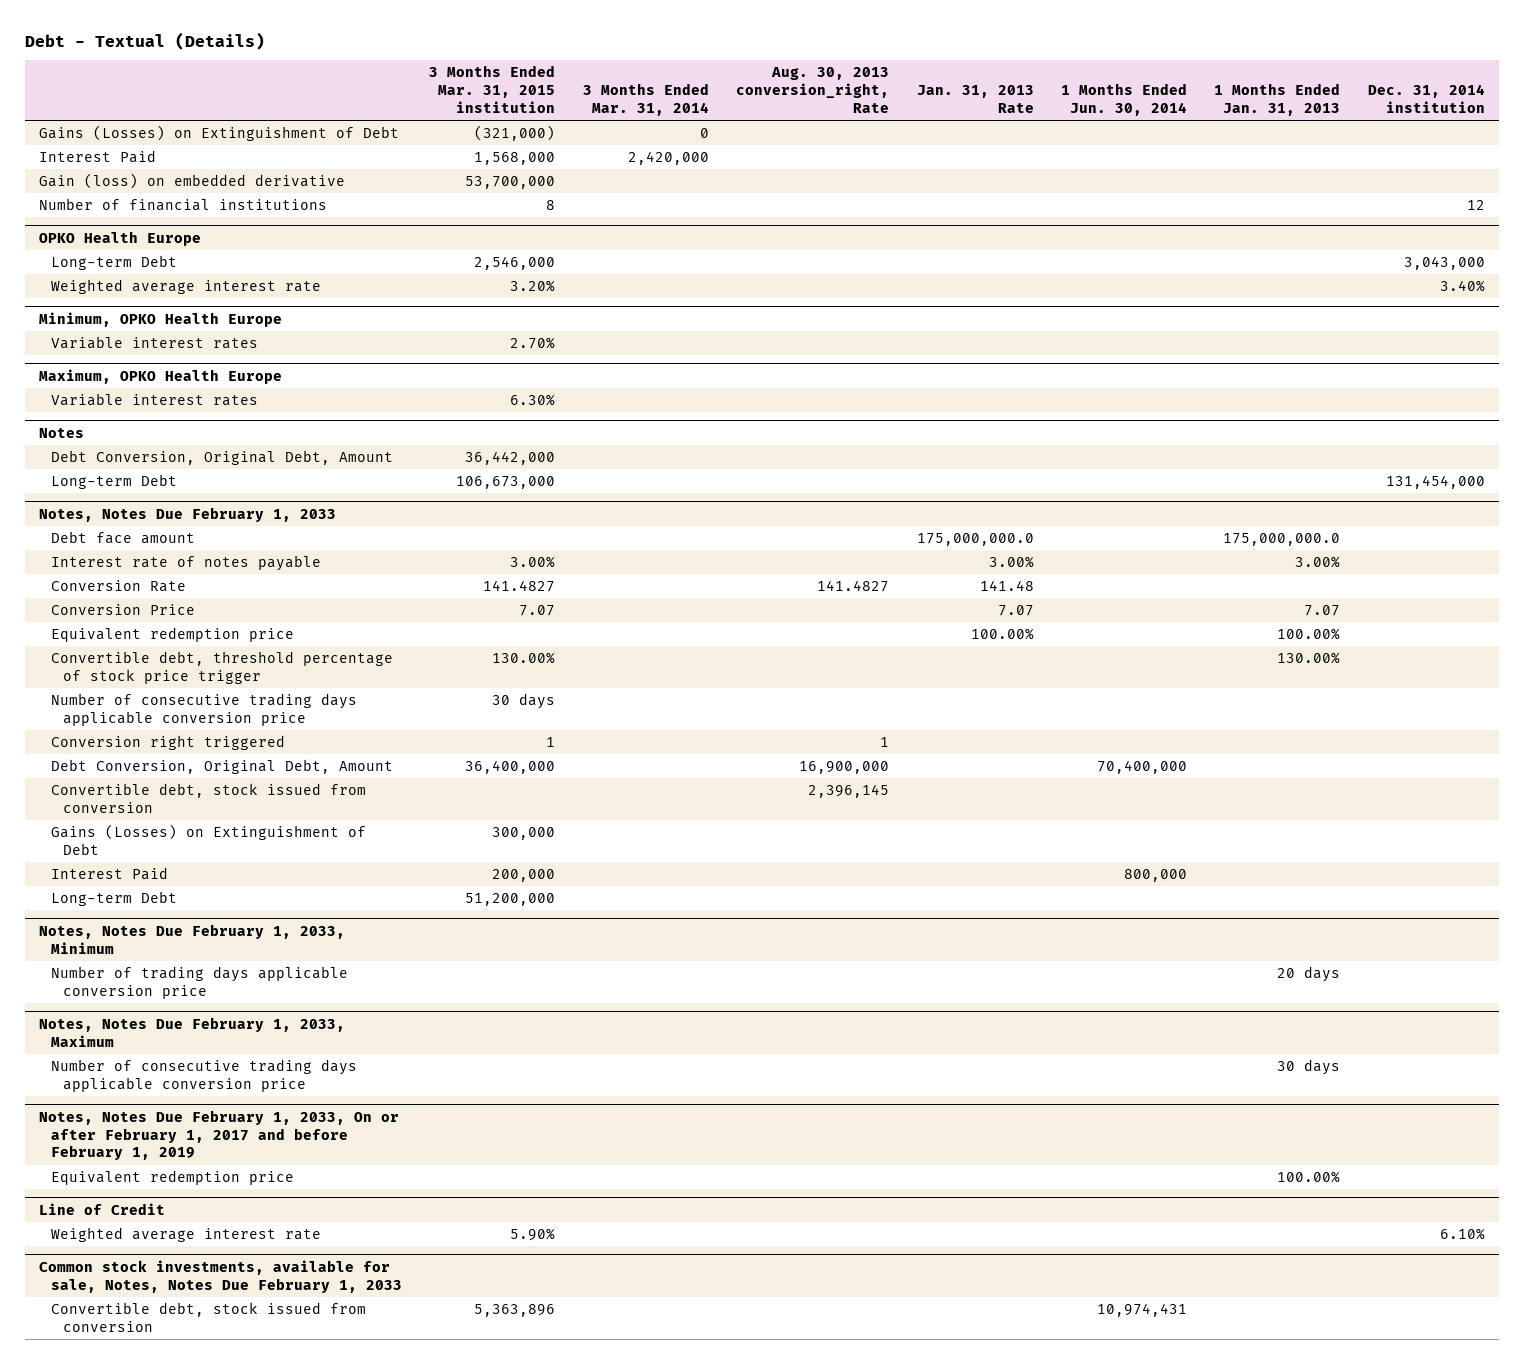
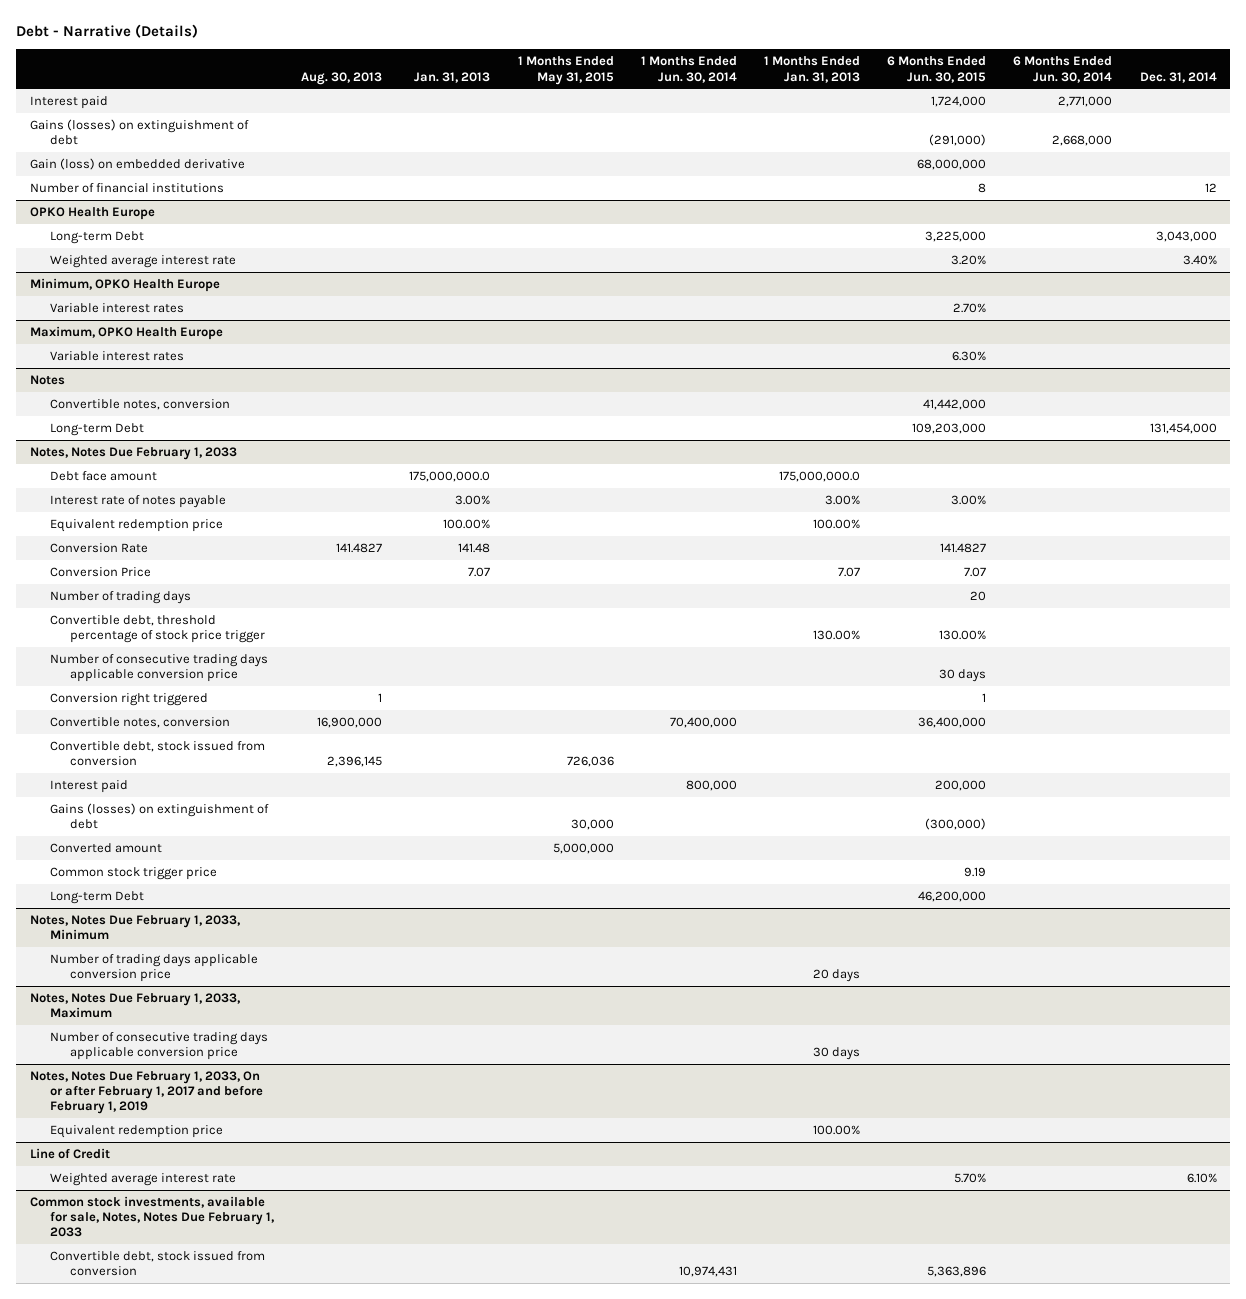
- Debt - Textual (Details)
+ Debt - Narrative (Details)
- | 3 Months Ended Mar. 31, 2015 institution | 3 Months Ended Mar. 31, 2014 | Aug. 30, 2013 conversion_right, Rate | Jan. 31, 2013 Rate | 1 Months Ended Jun. 30, 2014 | 1 Months Ended Jan. 31, 2013 | Dec. 31, 2014 institution
+ | Aug. 30, 2013 | Jan. 31, 2013 | 1 Months Ended May 31, 2015 | 1 Months Ended Jun. 30, 2014 | 1 Months Ended Jan. 31, 2013 | 6 Months Ended Jun. 30, 2015 | 6 Months Ended Jun. 30, 2014 | Dec. 31, 2014
- Gains (Losses) on Extinguishment of Debt | (321,000) | 0 | | | | |
- Interest Paid | 1,568,000 | 2,420,000 | | | | |
+ Interest paid | | | | | | 1,724,000 | 2,771,000 |
+ Gains (losses) on extinguishment of debt | | | | | | (291,000) | 2,668,000 |
@ Notes
- Debt Conversion, Original Debt, Amount | 36,442,000 | | | | | |
+ Convertible notes, conversion | | | | | | 41,442,000 | |
@ Notes, Notes Due February 1, 2033
moved up: Equivalent redemption price | | 100.00% | | | 100.00% | | |
+ Number of trading days | | | | | | 20 | |
- Debt Conversion, Original Debt, Amount | 36,400,000 | | 16,900,000 | | 70,400,000 | |
+ Convertible notes, conversion | 16,900,000 | | | 70,400,000 | | 36,400,000 | |
- Gains (Losses) on Extinguishment of Debt | 300,000 | | | | | |
- Interest Paid | 200,000 | | | | 800,000 | |
+ Interest paid | | | | 800,000 | | 200,000 | |
+ Gains (losses) on extinguishment of debt | | | 30,000 | | | (300,000) | |
+ Converted amount | | | 5,000,000 | | | | |
+ Common stock trigger price | | | | | | 9.19 | |

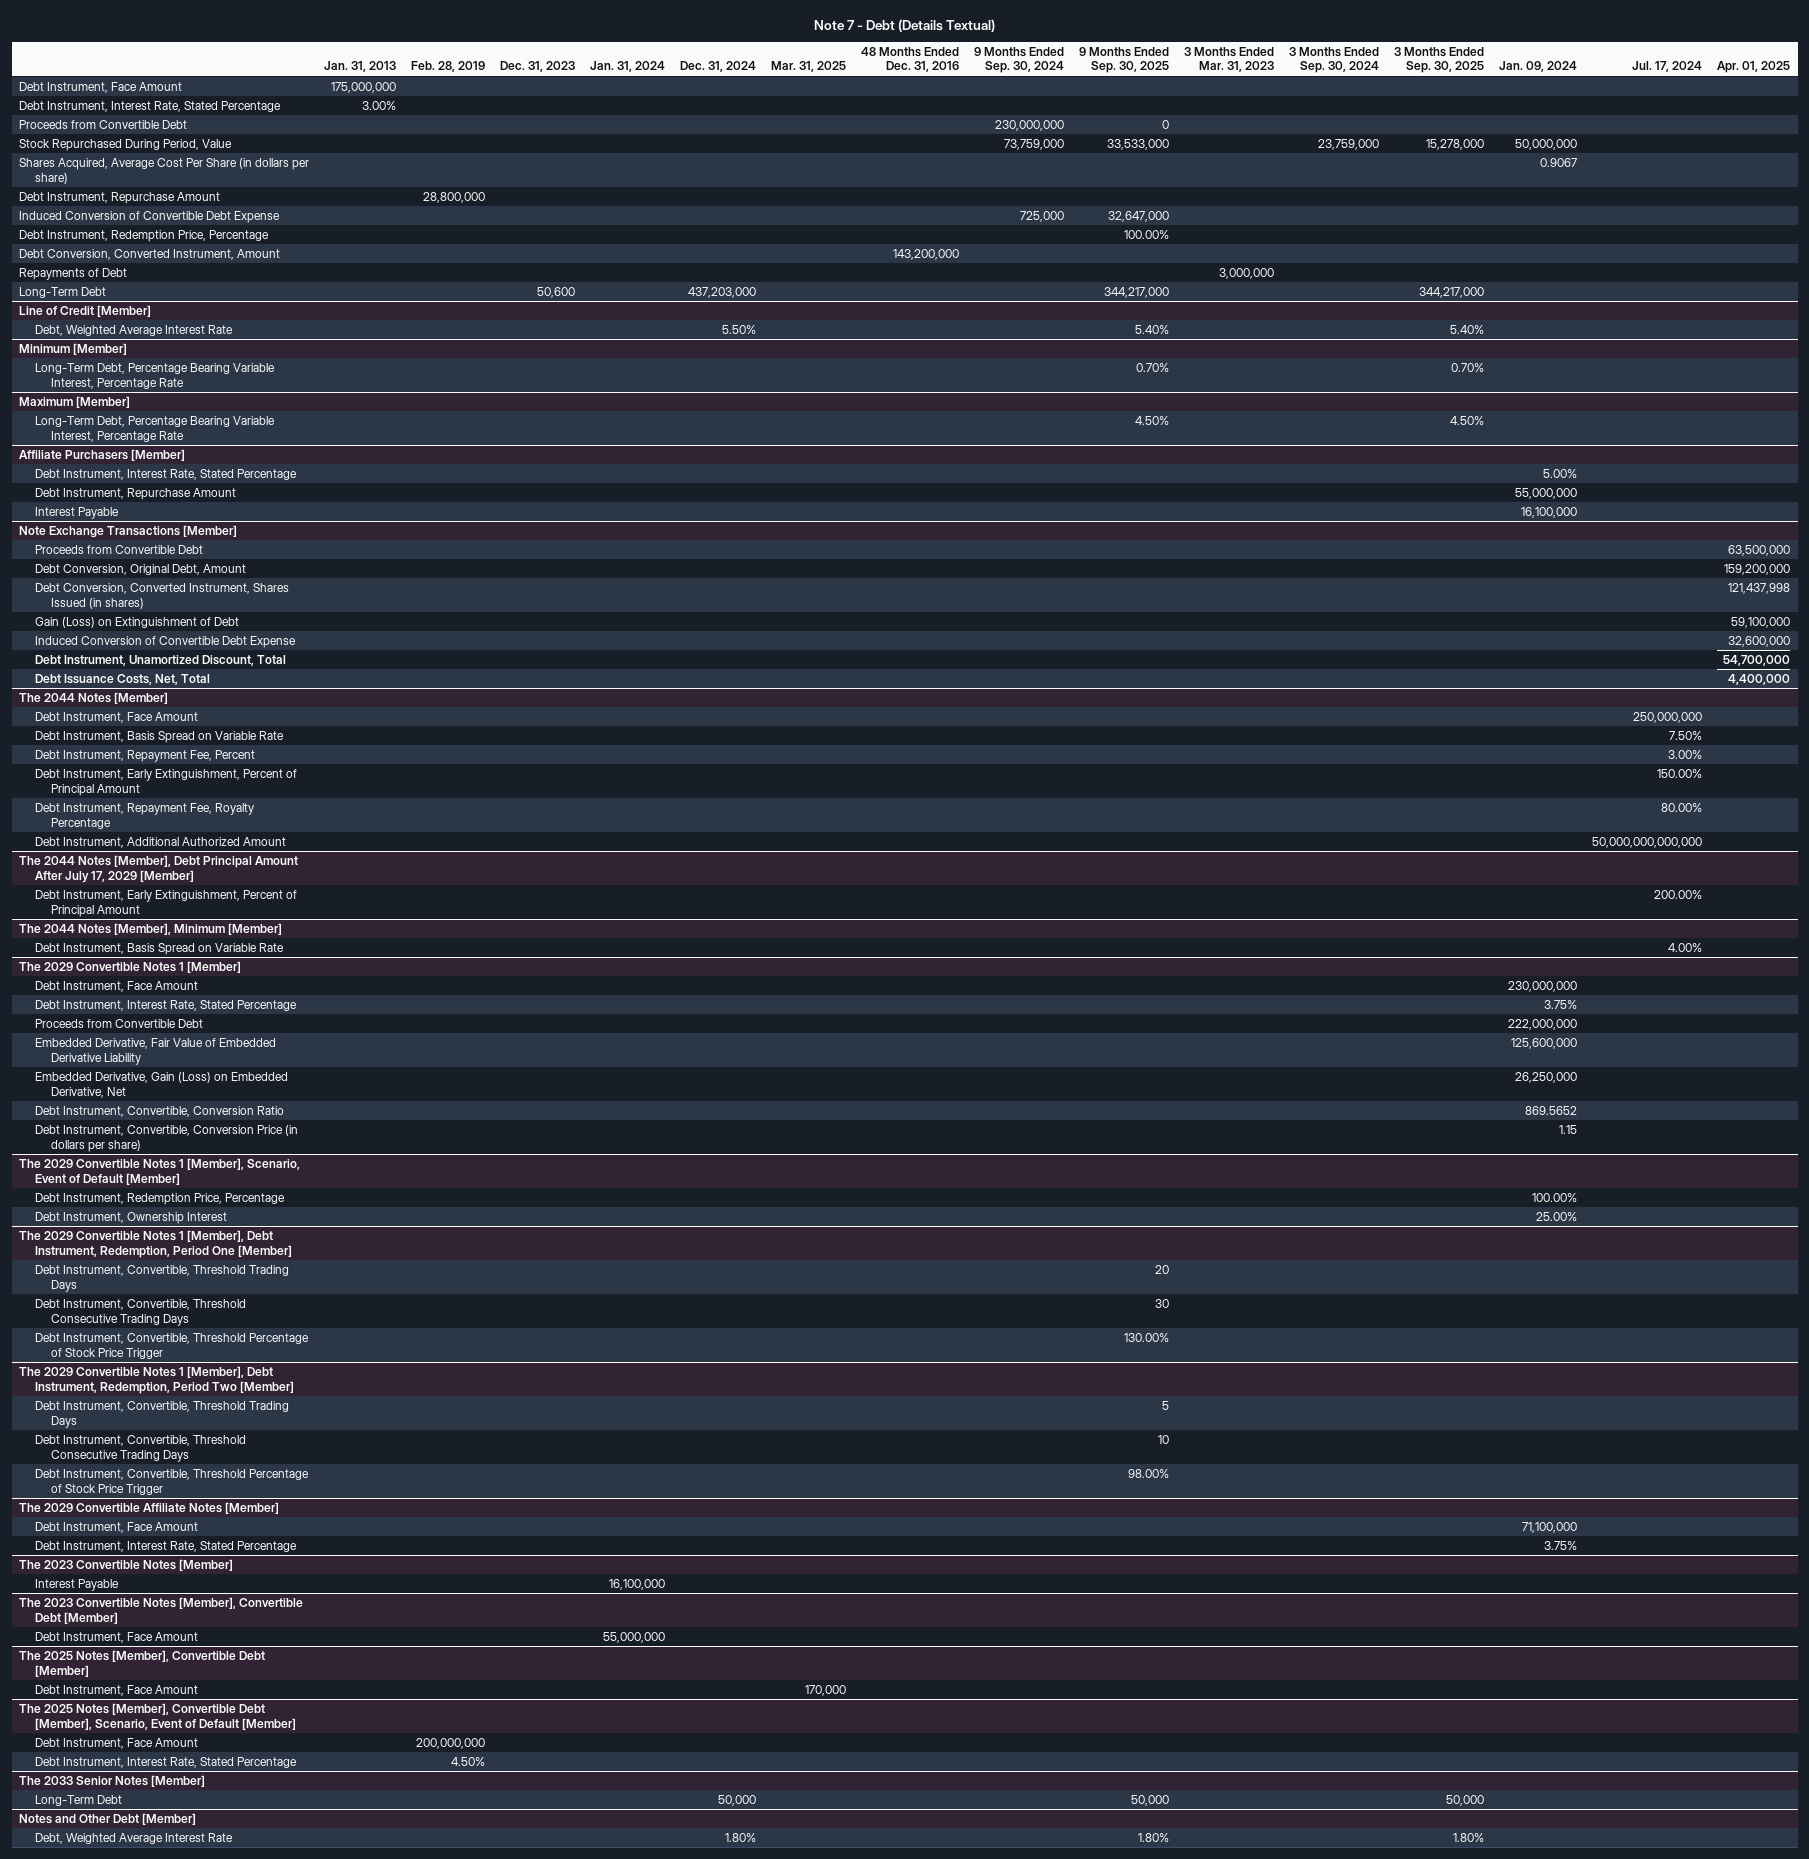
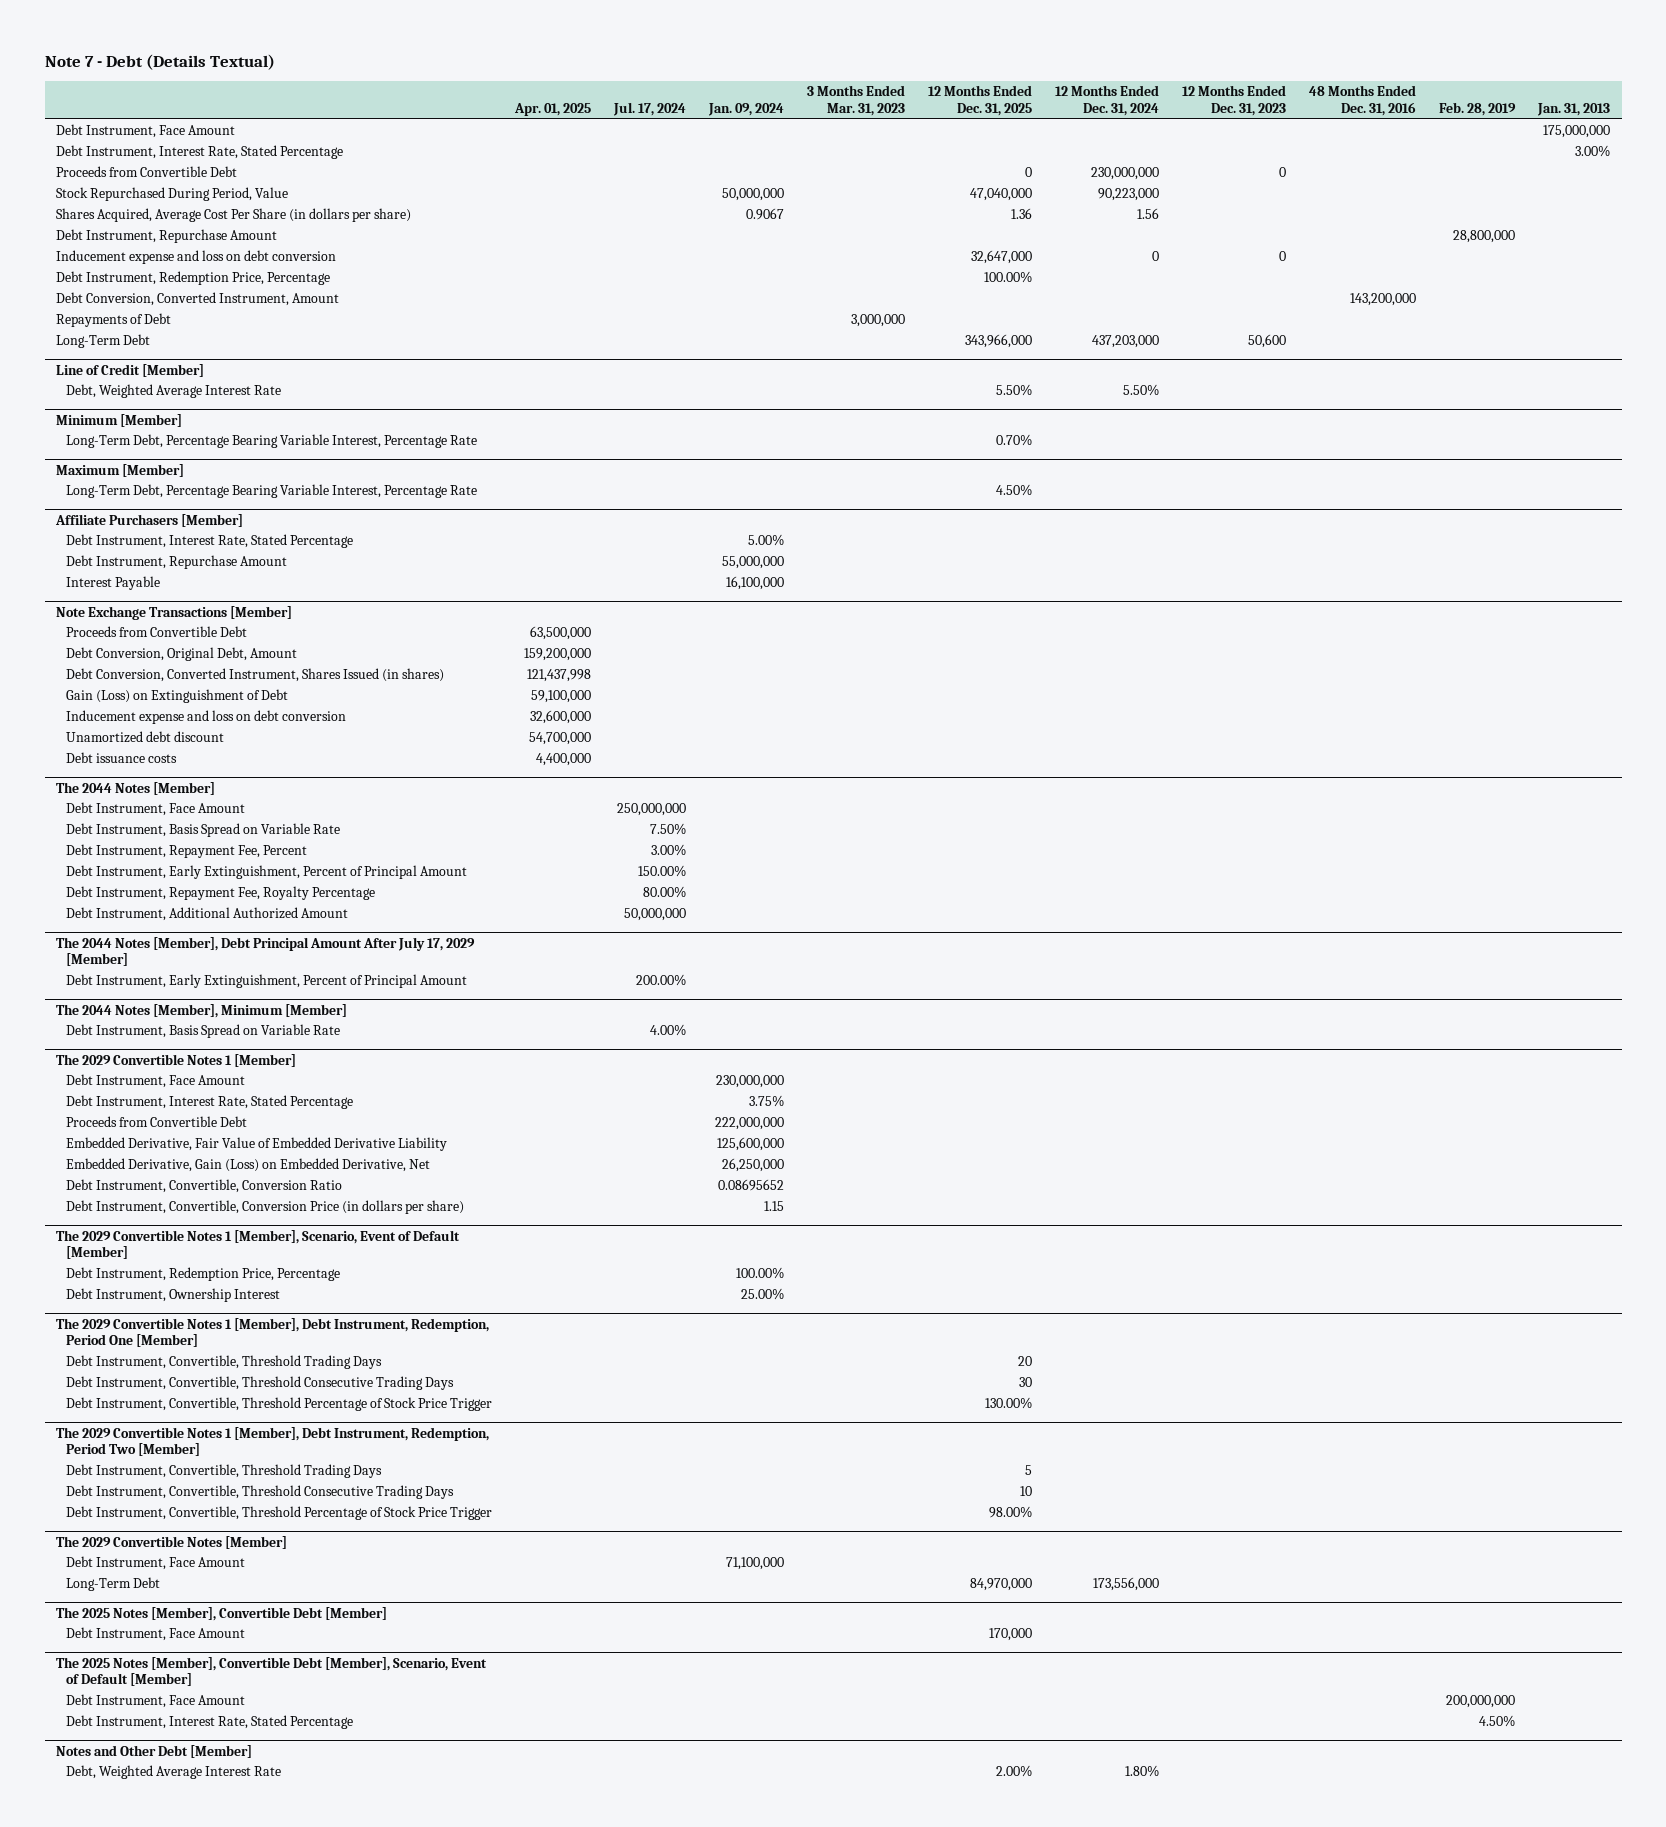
- | Jan. 31, 2013 | Feb. 28, 2019 | Dec. 31, 2023 | Jan. 31, 2024 | Dec. 31, 2024 | Mar. 31, 2025 | 48 Months Ended Dec. 31, 2016 | 9 Months Ended Sep. 30, 2024 | 9 Months Ended Sep. 30, 2025 | 3 Months Ended Mar. 31, 2023 | 3 Months Ended Sep. 30, 2024 | 3 Months Ended Sep. 30, 2025 | Jan. 09, 2024 | Jul. 17, 2024 | Apr. 01, 2025
+ | Apr. 01, 2025 | Jul. 17, 2024 | Jan. 09, 2024 | 3 Months Ended Mar. 31, 2023 | 12 Months Ended Dec. 31, 2025 | 12 Months Ended Dec. 31, 2024 | 12 Months Ended Dec. 31, 2023 | 48 Months Ended Dec. 31, 2016 | Feb. 28, 2019 | Jan. 31, 2013
- Induced Conversion of Convertible Debt Expense | | | | | | | | 725,000 | 32,647,000 | | | | | |
+ Inducement expense and loss on debt conversion | | | | | 32,647,000 | 0 | 0 | | |
@ Note Exchange Transactions [Member]
- Induced Conversion of Convertible Debt Expense | | | | | | | | | | | | | | | 32,600,000
- Debt Instrument, Unamortized Discount, Total | | | | | | | | | | | | | | | 54,700,000
- Debt Issuance Costs, Net, Total | | | | | | | | | | | | | | | 4,400,000
+ Inducement expense and loss on debt conversion | 32,600,000 | | | | | | | | |
+ Unamortized debt discount | 54,700,000 | | | | | | | | |
+ Debt issuance costs | 4,400,000 | | | | | | | | |
@ The 2044 Notes [Member]
- Debt Instrument, Additional Authorized Amount | | | | | | | | | | | | | | 50,000,000,000,000 |
+ Debt Instrument, Additional Authorized Amount | | 50,000,000 | | | | | | | |
@ The 2029 Convertible Notes 1 [Member]
- Debt Instrument, Convertible, Conversion Ratio | | | | | | | | | | | | | 869.5652 | |
+ Debt Instrument, Convertible, Conversion Ratio | | | 0.08695652 | | | | | | |
- The 2029 Convertible Affiliate Notes [Member]
+ The 2029 Convertible Notes [Member]
- Debt Instrument, Interest Rate, Stated Percentage | | | | | | | | | | | | | 3.75% | |
- The 2023 Convertible Notes [Member]
- Interest Payable | | | | 16,100,000 | | | | | | | | | | |
- The 2023 Convertible Notes [Member], Convertible Debt [Member]
- Debt Instrument, Face Amount | | | | 55,000,000 | | | | | | | | | | |
+ Long-Term Debt | | | | | 84,970,000 | 173,556,000 | | | |
- The 2033 Senior Notes [Member]
- Long-Term Debt | | | | | 50,000 | | | | 50,000 | | | 50,000 | | |

